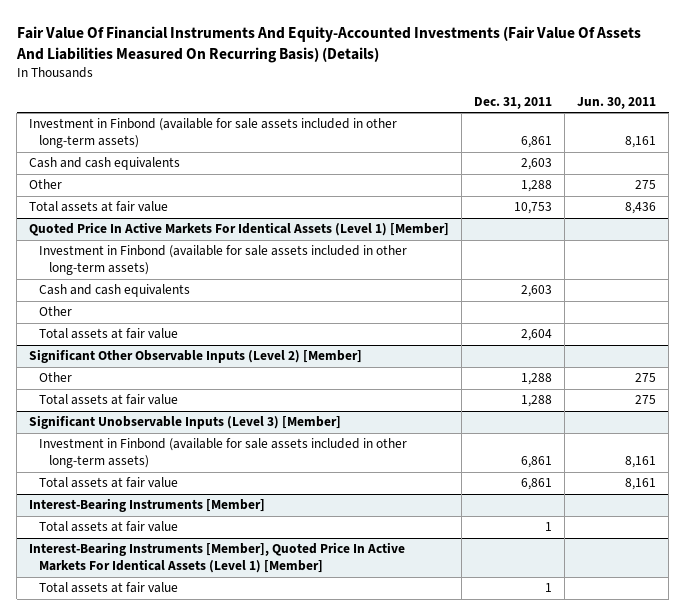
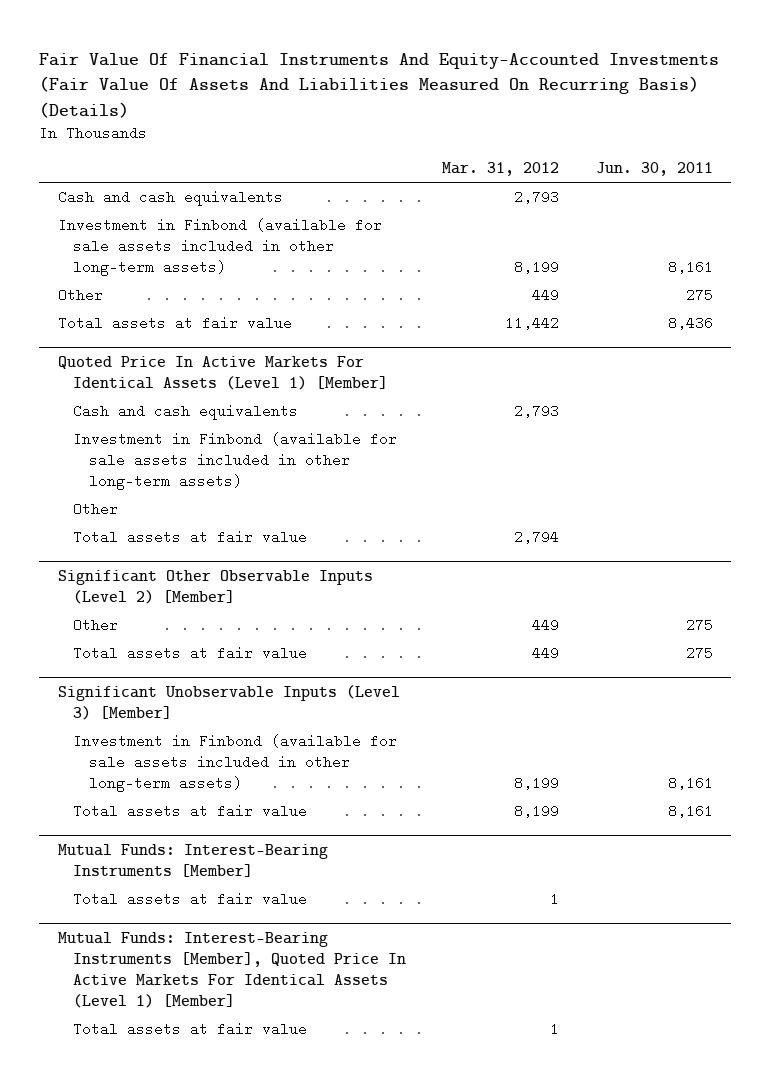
- | Dec. 31, 2011 | Jun. 30, 2011
+ | Mar. 31, 2012 | Jun. 30, 2011
moved down: Investment in Finbond (available for sale assets included in other long-term assets) | 8,199 | 8,161
@ Quoted Price In Active Markets For Identical Assets (Level 1) [Member]
moved down: Investment in Finbond (available for sale assets included in other long-term assets)
- Interest-Bearing Instruments [Member]
+ Mutual Funds: Interest-Bearing Instruments [Member]
- Interest-Bearing Instruments [Member], Quoted Price In Active Markets For Identical Assets (Level 1) [Member]
+ Mutual Funds: Interest-Bearing Instruments [Member], Quoted Price In Active Markets For Identical Assets (Level 1) [Member]

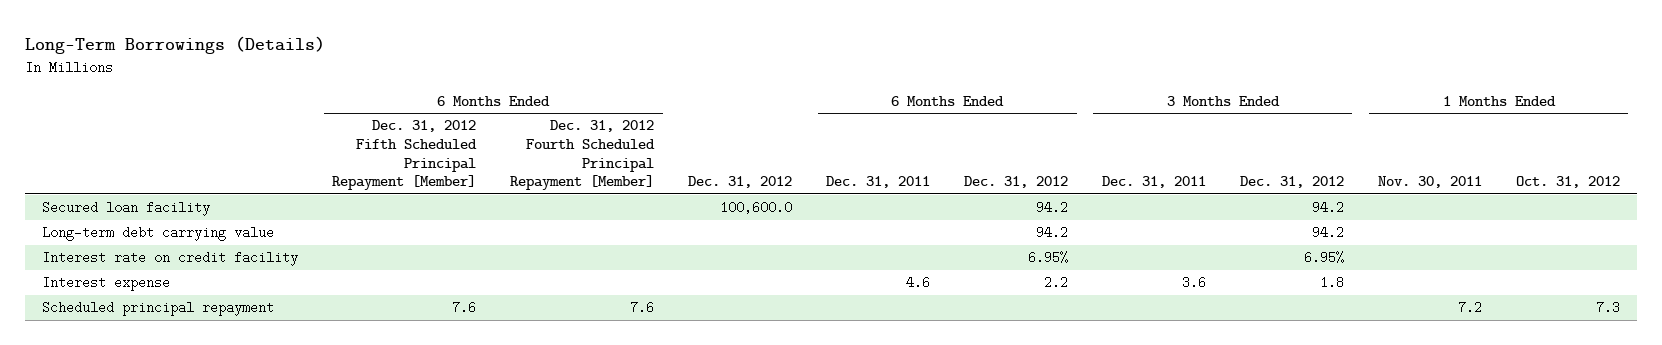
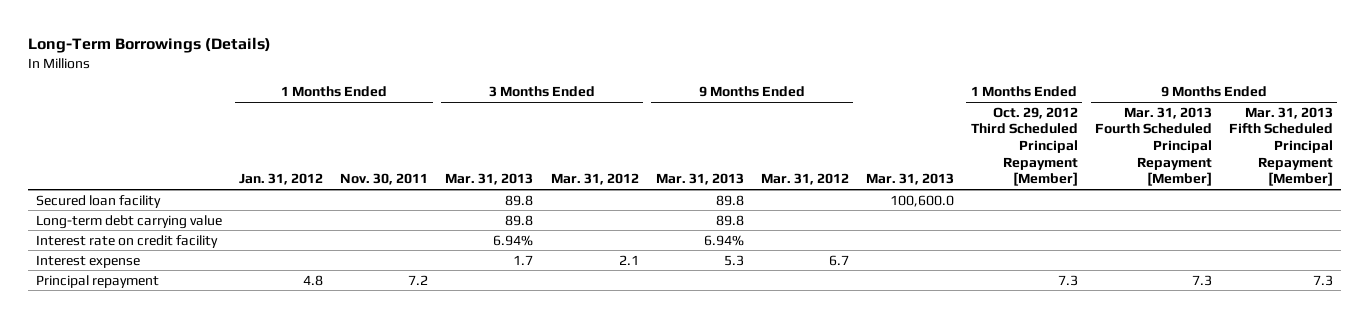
- | 6 Months Ended Dec. 31, 2012 Fifth Scheduled Principal Repayment [Member] | 6 Months Ended Dec. 31, 2012 Fourth Scheduled Principal Repayment [Member] | Dec. 31, 2012 | 6 Months Ended Dec. 31, 2011 | 6 Months Ended Dec. 31, 2012 | 3 Months Ended Dec. 31, 2011 | 3 Months Ended Dec. 31, 2012 | 1 Months Ended Nov. 30, 2011 | 1 Months Ended Oct. 31, 2012
+ | 1 Months Ended Jan. 31, 2012 | 1 Months Ended Nov. 30, 2011 | 3 Months Ended Mar. 31, 2013 | 3 Months Ended Mar. 31, 2012 | 9 Months Ended Mar. 31, 2013 | 9 Months Ended Mar. 31, 2012 | Mar. 31, 2013 | 1 Months Ended Oct. 29, 2012 Third Scheduled Principal Repayment [Member] | 9 Months Ended Mar. 31, 2013 Fourth Scheduled Principal Repayment [Member] | 9 Months Ended Mar. 31, 2013 Fifth Scheduled Principal Repayment [Member]
- Scheduled principal repayment | 7.6 | 7.6 | | | | | | 7.2 | 7.3
+ Principal repayment | 4.8 | 7.2 | | | | | | 7.3 | 7.3 | 7.3

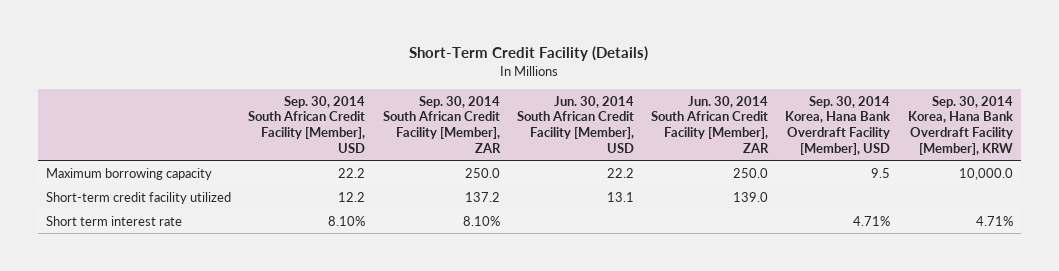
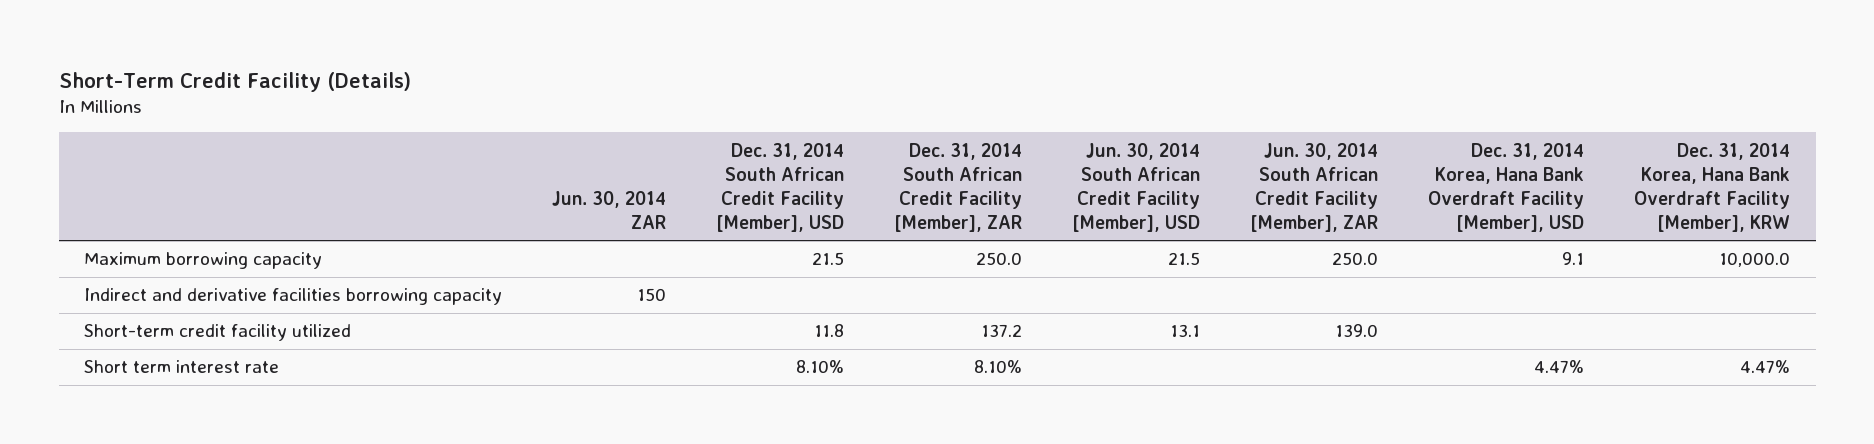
- | Sep. 30, 2014 South African Credit Facility [Member], USD | Sep. 30, 2014 South African Credit Facility [Member], ZAR | Jun. 30, 2014 South African Credit Facility [Member], USD | Jun. 30, 2014 South African Credit Facility [Member], ZAR | Sep. 30, 2014 Korea, Hana Bank Overdraft Facility [Member], USD | Sep. 30, 2014 Korea, Hana Bank Overdraft Facility [Member], KRW
+ | Jun. 30, 2014 ZAR | Dec. 31, 2014 South African Credit Facility [Member], USD | Dec. 31, 2014 South African Credit Facility [Member], ZAR | Jun. 30, 2014 South African Credit Facility [Member], USD | Jun. 30, 2014 South African Credit Facility [Member], ZAR | Dec. 31, 2014 Korea, Hana Bank Overdraft Facility [Member], USD | Dec. 31, 2014 Korea, Hana Bank Overdraft Facility [Member], KRW
- Maximum borrowing capacity | 22.2 | 250.0 | 22.2 | 250.0 | 9.5 | 10,000.0
+ Maximum borrowing capacity | | 21.5 | 250.0 | 21.5 | 250.0 | 9.1 | 10,000.0
+ Indirect and derivative facilities borrowing capacity | 150 | | | | | |

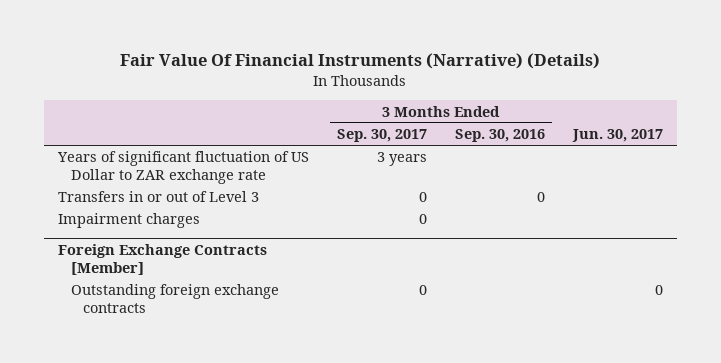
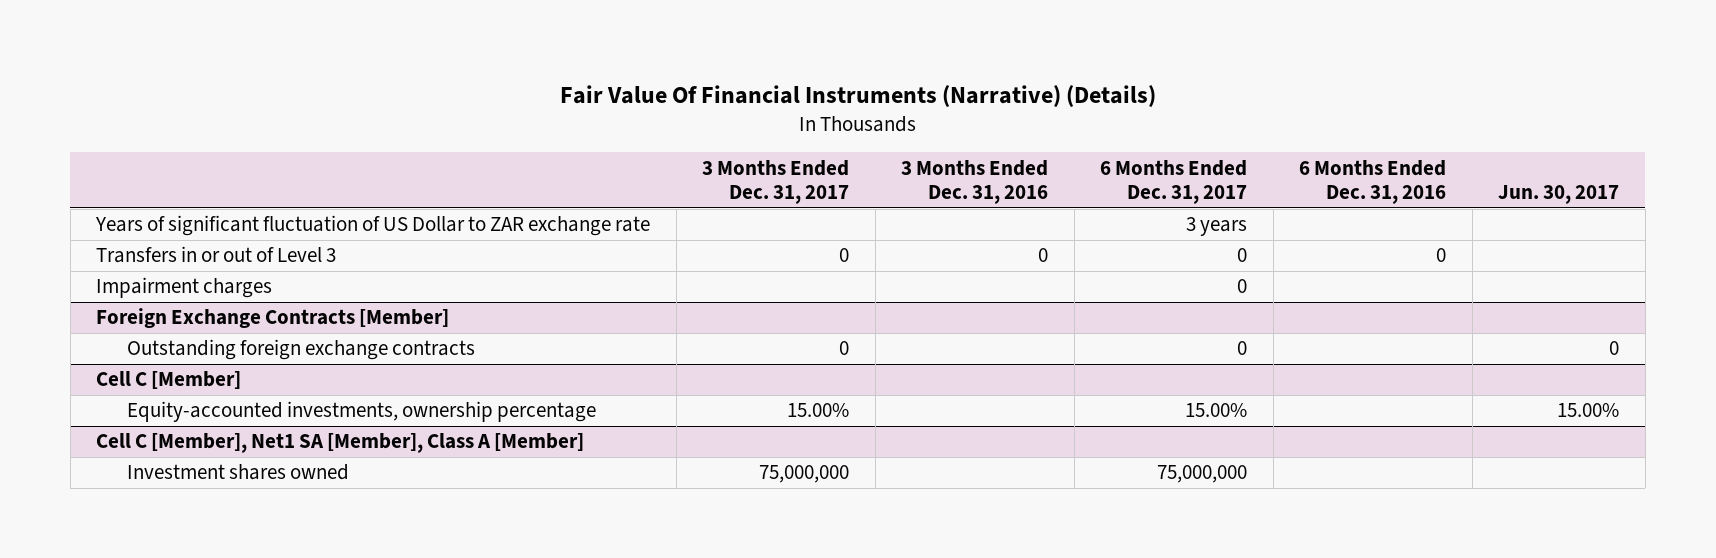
- | 3 Months Ended Sep. 30, 2017 | 3 Months Ended Sep. 30, 2016 | Jun. 30, 2017
+ | 3 Months Ended Dec. 31, 2017 | 3 Months Ended Dec. 31, 2016 | 6 Months Ended Dec. 31, 2017 | 6 Months Ended Dec. 31, 2016 | Jun. 30, 2017
+ Cell C [Member]
+ Equity-accounted investments, ownership percentage | 15.00% | | 15.00% | | 15.00%
+ Cell C [Member], Net1 SA [Member], Class A [Member]
+ Investment shares owned | 75,000,000 | | 75,000,000 | |

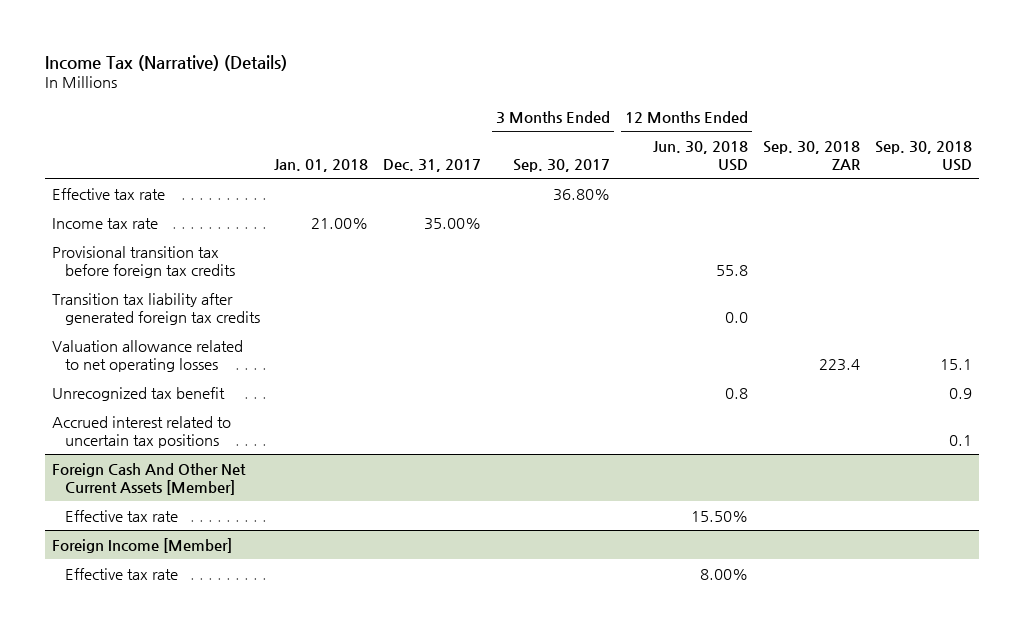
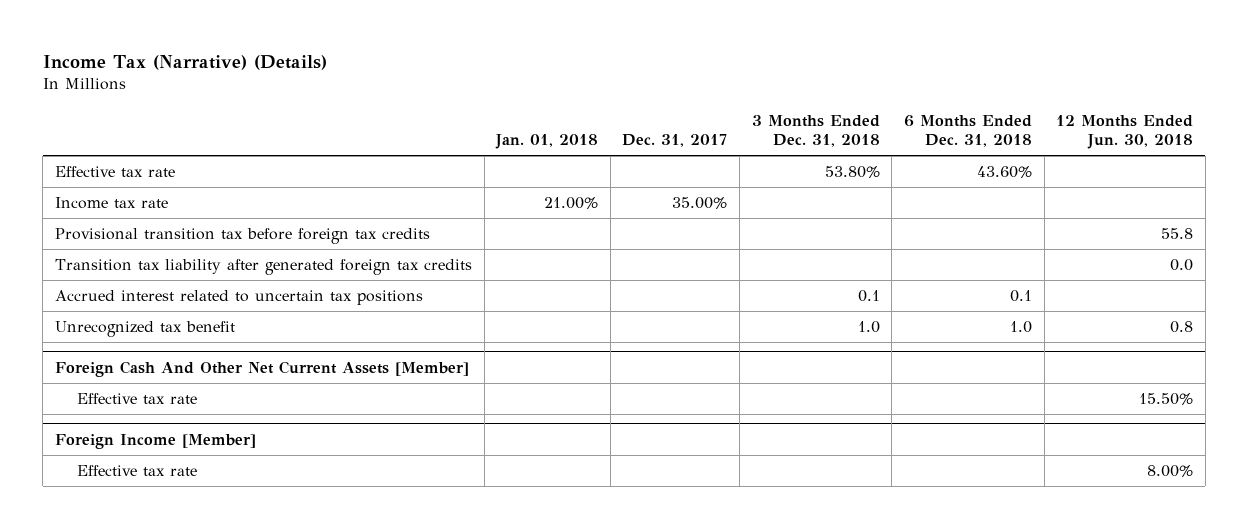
- | Jan. 01, 2018 | Dec. 31, 2017 | 3 Months Ended Sep. 30, 2017 | 12 Months Ended Jun. 30, 2018 USD | Sep. 30, 2018 ZAR | Sep. 30, 2018 USD
+ | Jan. 01, 2018 | Dec. 31, 2017 | 3 Months Ended Dec. 31, 2018 | 6 Months Ended Dec. 31, 2018 | 12 Months Ended Jun. 30, 2018
- Valuation allowance related to net operating losses | | | | | 223.4 | 15.1
moved down: Unrecognized tax benefit | | | 1.0 | 1.0 | 0.8

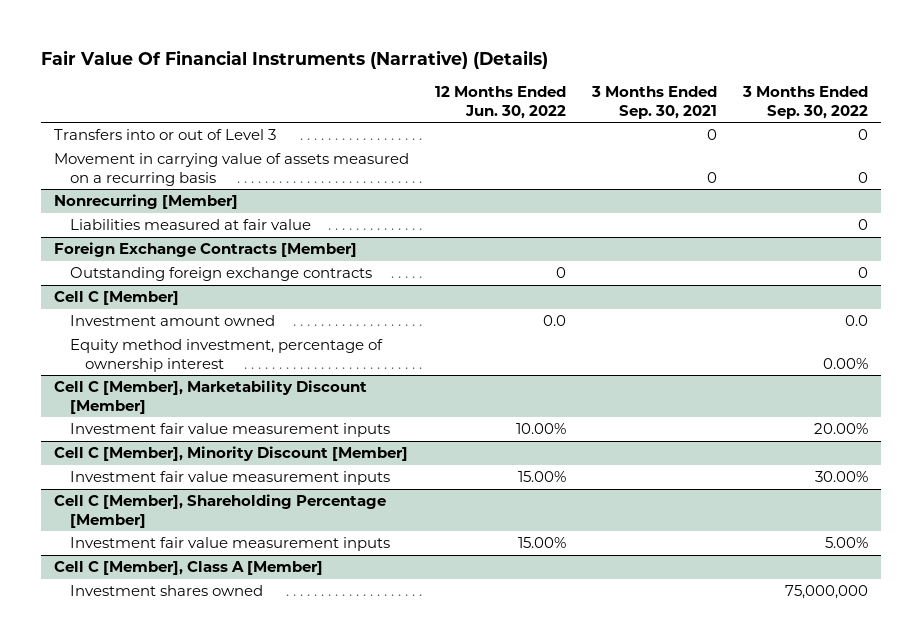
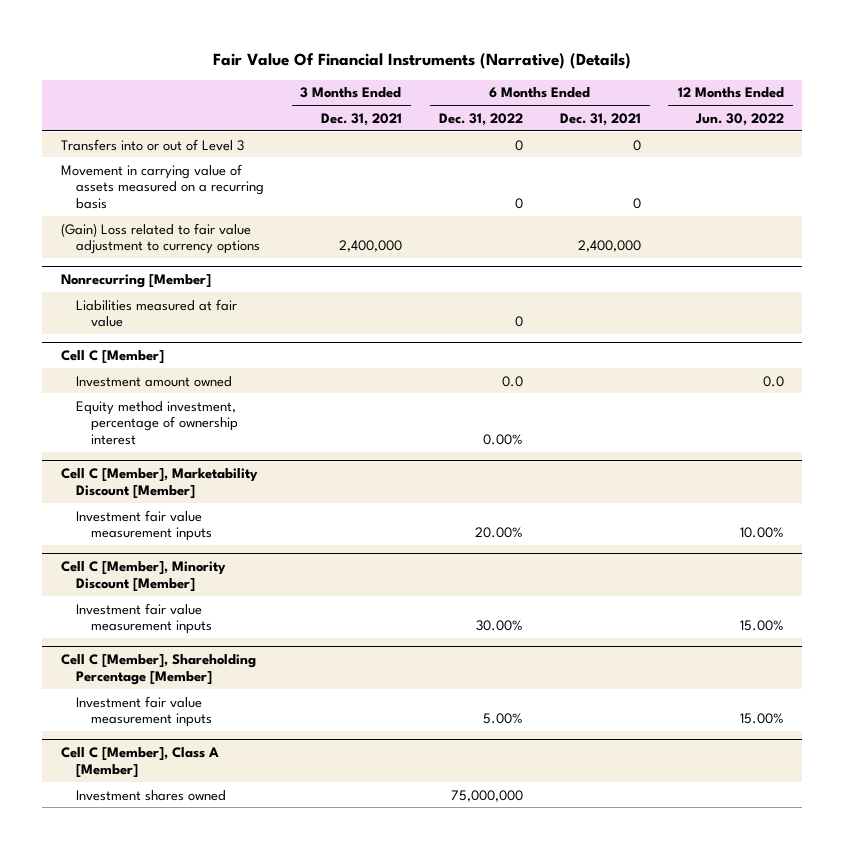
- | 12 Months Ended Jun. 30, 2022 | 3 Months Ended Sep. 30, 2021 | 3 Months Ended Sep. 30, 2022
+ | 3 Months Ended Dec. 31, 2021 | 6 Months Ended Dec. 31, 2022 | 6 Months Ended Dec. 31, 2021 | 12 Months Ended Jun. 30, 2022
+ (Gain) Loss related to fair value adjustment to currency options | 2,400,000 | | 2,400,000 |
- Foreign Exchange Contracts [Member]
- Outstanding foreign exchange contracts | 0 | | 0

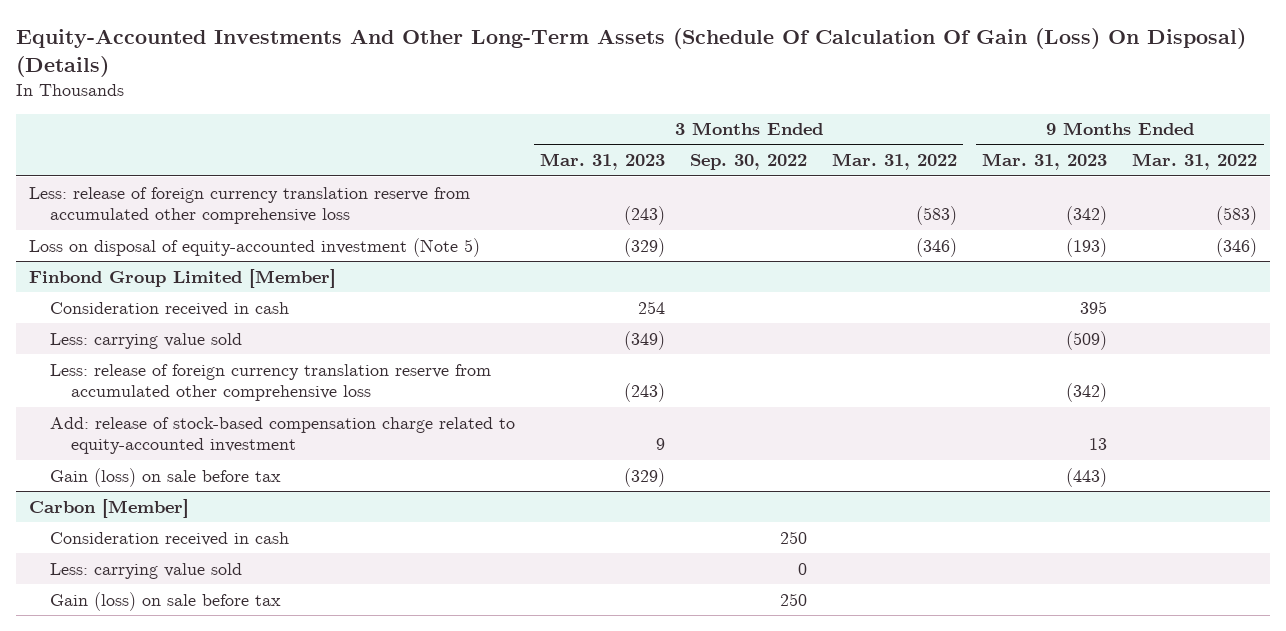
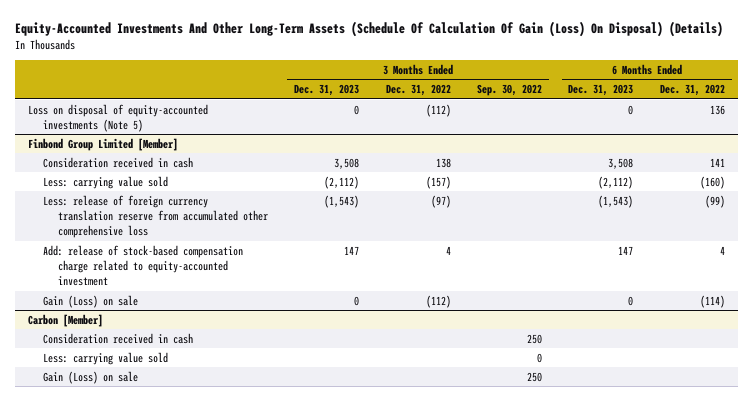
- | 3 Months Ended Mar. 31, 2023 | 3 Months Ended Sep. 30, 2022 | 3 Months Ended Mar. 31, 2022 | 9 Months Ended Mar. 31, 2023 | 9 Months Ended Mar. 31, 2022
+ | 3 Months Ended Dec. 31, 2023 | 3 Months Ended Dec. 31, 2022 | 3 Months Ended Sep. 30, 2022 | 6 Months Ended Dec. 31, 2023 | 6 Months Ended Dec. 31, 2022
- Less: release of foreign currency translation reserve from accumulated other comprehensive loss | (243) | | (583) | (342) | (583)
- Loss on disposal of equity-accounted investment (Note 5) | (329) | | (346) | (193) | (346)
+ Loss on disposal of equity-accounted investments (Note 5) | 0 | (112) | | 0 | 136
@ Finbond Group Limited [Member]
- Gain (loss) on sale before tax | (329) | | | (443) |
+ Gain (Loss) on sale | 0 | (112) | | 0 | (114)
@ Carbon [Member]
- Gain (loss) on sale before tax | | 250 | | |
+ Gain (Loss) on sale | | | 250 | |

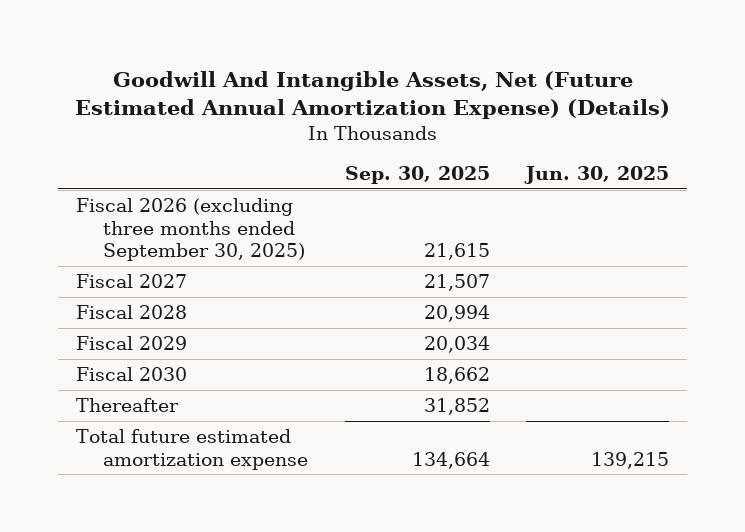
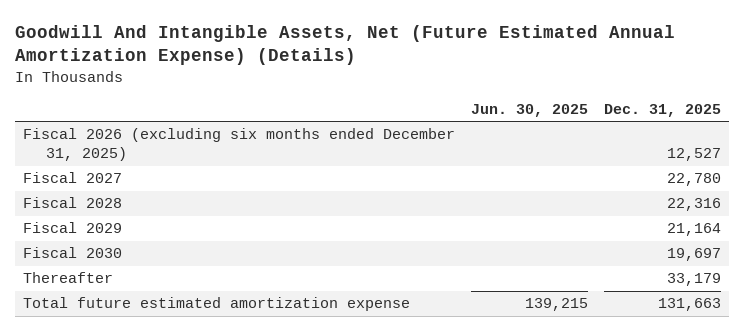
- | Sep. 30, 2025 | Jun. 30, 2025
+ | Jun. 30, 2025 | Dec. 31, 2025
- Fiscal 2026 (excluding three months ended September 30, 2025) | 21,615 |
+ Fiscal 2026 (excluding six months ended December 31, 2025) | | 12,527

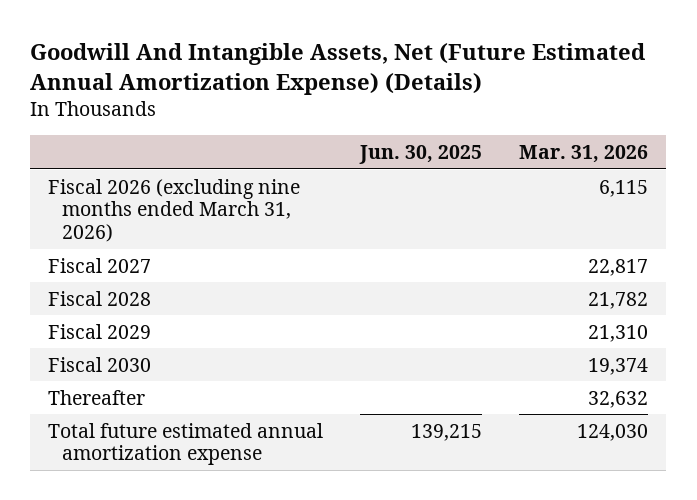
- | Jun. 30, 2025 | Dec. 31, 2025
+ | Jun. 30, 2025 | Mar. 31, 2026
- Fiscal 2026 (excluding six months ended December 31, 2025) | | 12,527
+ Fiscal 2026 (excluding nine months ended March 31, 2026) | | 6,115
- Total future estimated amortization expense | 139,215 | 131,663
+ Total future estimated annual amortization expense | 139,215 | 124,030

